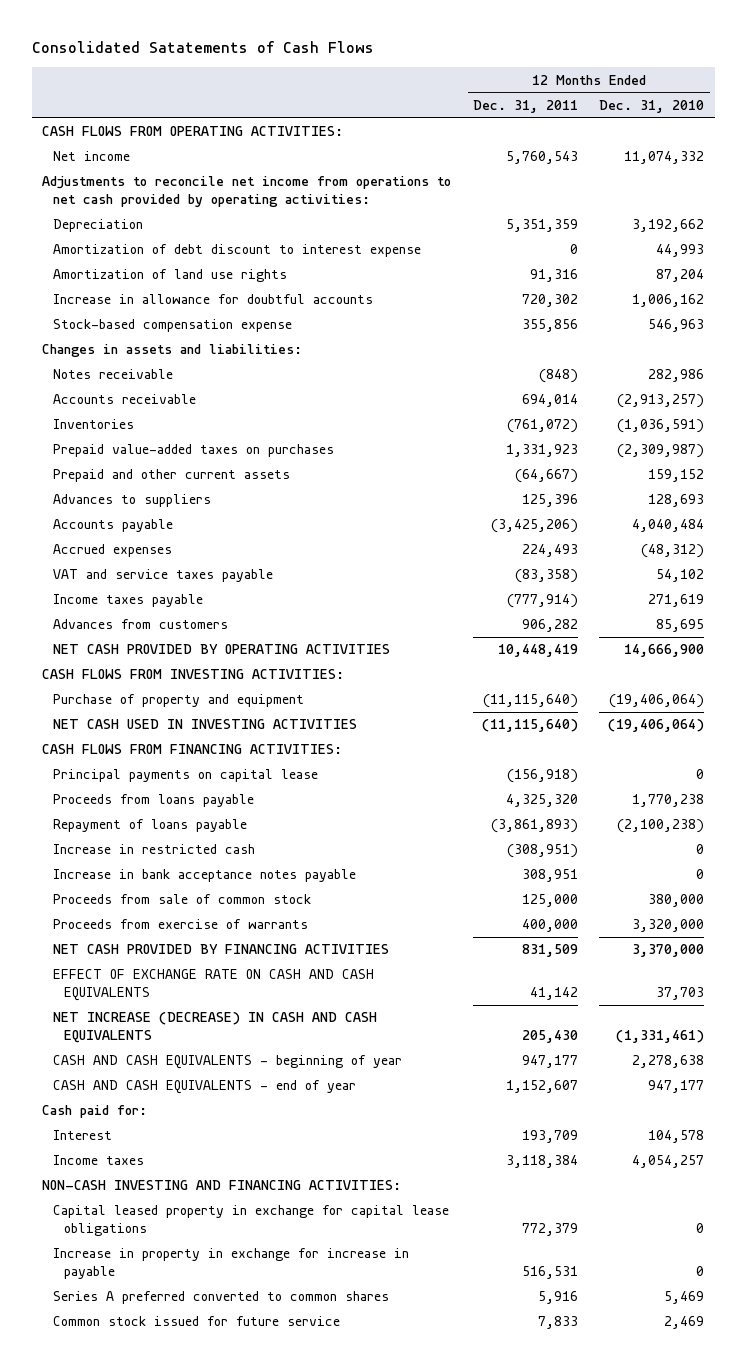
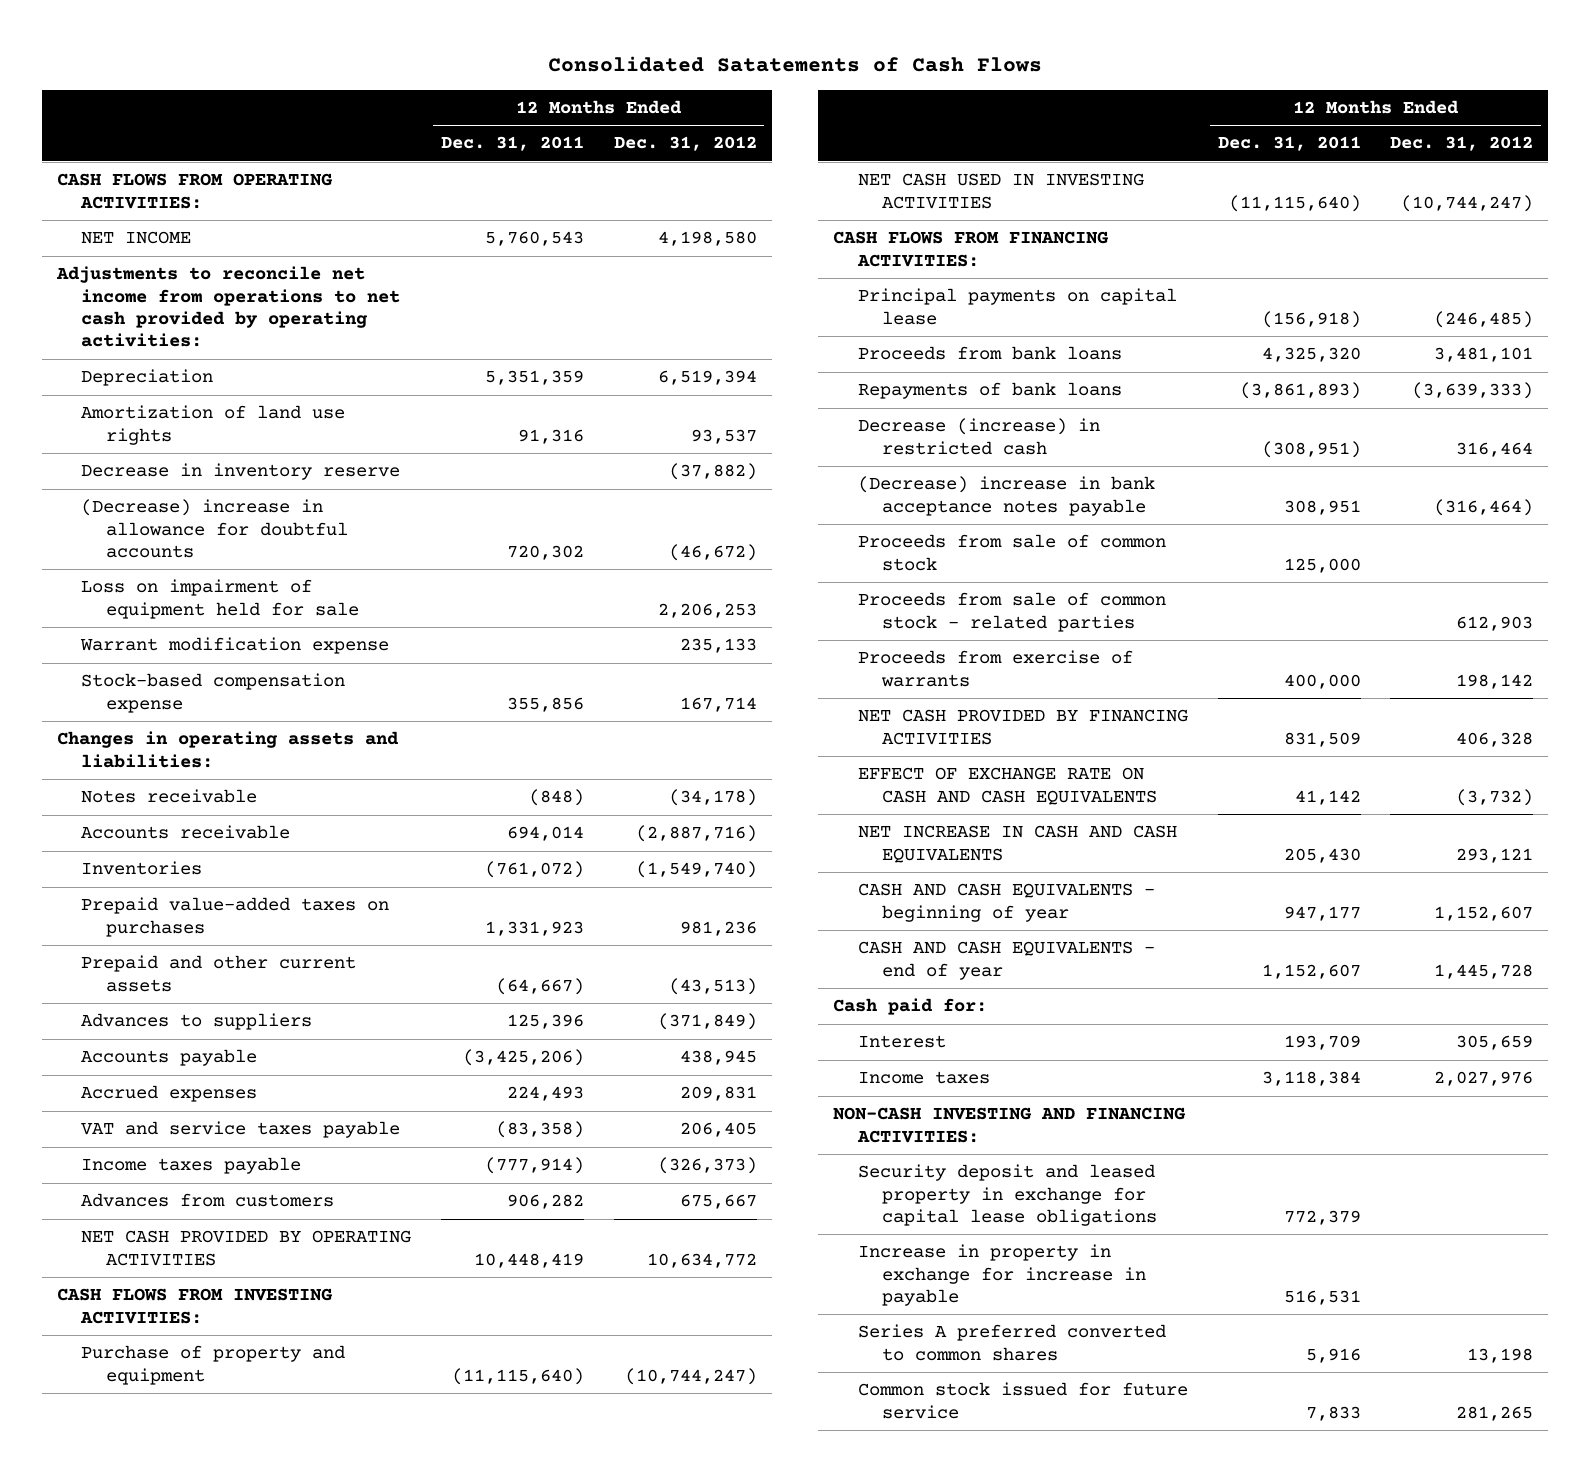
- | 12 Months Ended Dec. 31, 2011 | 12 Months Ended Dec. 31, 2010
+ | 12 Months Ended Dec. 31, 2011 | 12 Months Ended Dec. 31, 2012
- Net income | 5,760,543 | 11,074,332
+ NET INCOME | 5,760,543 | 4,198,580
- Amortization of debt discount to interest expense | 0 | 44,993
- Increase in allowance for doubtful accounts | 720,302 | 1,006,162
+ Decrease in inventory reserve | | (37,882)
+ (Decrease) increase in allowance for doubtful accounts | 720,302 | (46,672)
+ Loss on impairment of equipment held for sale | | 2,206,253
+ Warrant modification expense | | 235,133
- Changes in assets and liabilities:
+ Changes in operating assets and liabilities:
- Proceeds from loans payable | 4,325,320 | 1,770,238
- Repayment of loans payable | (3,861,893) | (2,100,238)
- Increase in restricted cash | (308,951) | 0
- Increase in bank acceptance notes payable | 308,951 | 0
+ Proceeds from bank loans | 4,325,320 | 3,481,101
+ Repayments of bank loans | (3,861,893) | (3,639,333)
+ Decrease (increase) in restricted cash | (308,951) | 316,464
+ (Decrease) increase in bank acceptance notes payable | 308,951 | (316,464)
+ Proceeds from sale of common stock - related parties | | 612,903
- NET INCREASE (DECREASE) IN CASH AND CASH EQUIVALENTS | 205,430 | (1,331,461)
+ NET INCREASE IN CASH AND CASH EQUIVALENTS | 205,430 | 293,121
- Capital leased property in exchange for capital lease obligations | 772,379 | 0
+ Security deposit and leased property in exchange for capital lease obligations | 772,379 |

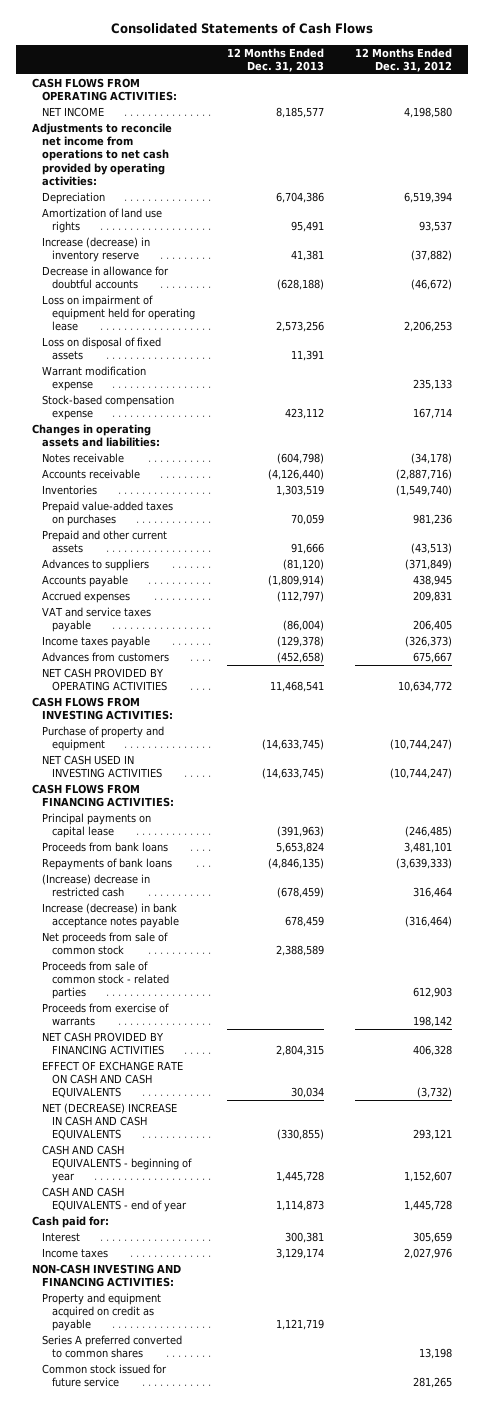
- Consolidated Satatements of Cash Flows
+ Consolidated Statements of Cash Flows
- | 12 Months Ended Dec. 31, 2011 | 12 Months Ended Dec. 31, 2012
+ | 12 Months Ended Dec. 31, 2013 | 12 Months Ended Dec. 31, 2012
- Decrease in inventory reserve | | (37,882)
- (Decrease) increase in allowance for doubtful accounts | 720,302 | (46,672)
- Loss on impairment of equipment held for sale | | 2,206,253
+ Increase (decrease) in inventory reserve | 41,381 | (37,882)
+ Decrease in allowance for doubtful accounts | (628,188) | (46,672)
+ Loss on impairment of equipment held for operating lease | 2,573,256 | 2,206,253
+ Loss on disposal of fixed assets | 11,391 |
- Decrease (increase) in restricted cash | (308,951) | 316,464
- (Decrease) increase in bank acceptance notes payable | 308,951 | (316,464)
- Proceeds from sale of common stock | 125,000 |
+ (Increase) decrease in restricted cash | (678,459) | 316,464
+ Increase (decrease) in bank acceptance notes payable | 678,459 | (316,464)
+ Net proceeds from sale of common stock | 2,388,589 |
- NET INCREASE IN CASH AND CASH EQUIVALENTS | 205,430 | 293,121
+ NET (DECREASE) INCREASE IN CASH AND CASH EQUIVALENTS | (330,855) | 293,121
- Security deposit and leased property in exchange for capital lease obligations | 772,379 |
- Increase in property in exchange for increase in payable | 516,531 |
+ Property and equipment acquired on credit as payable | 1,121,719 |

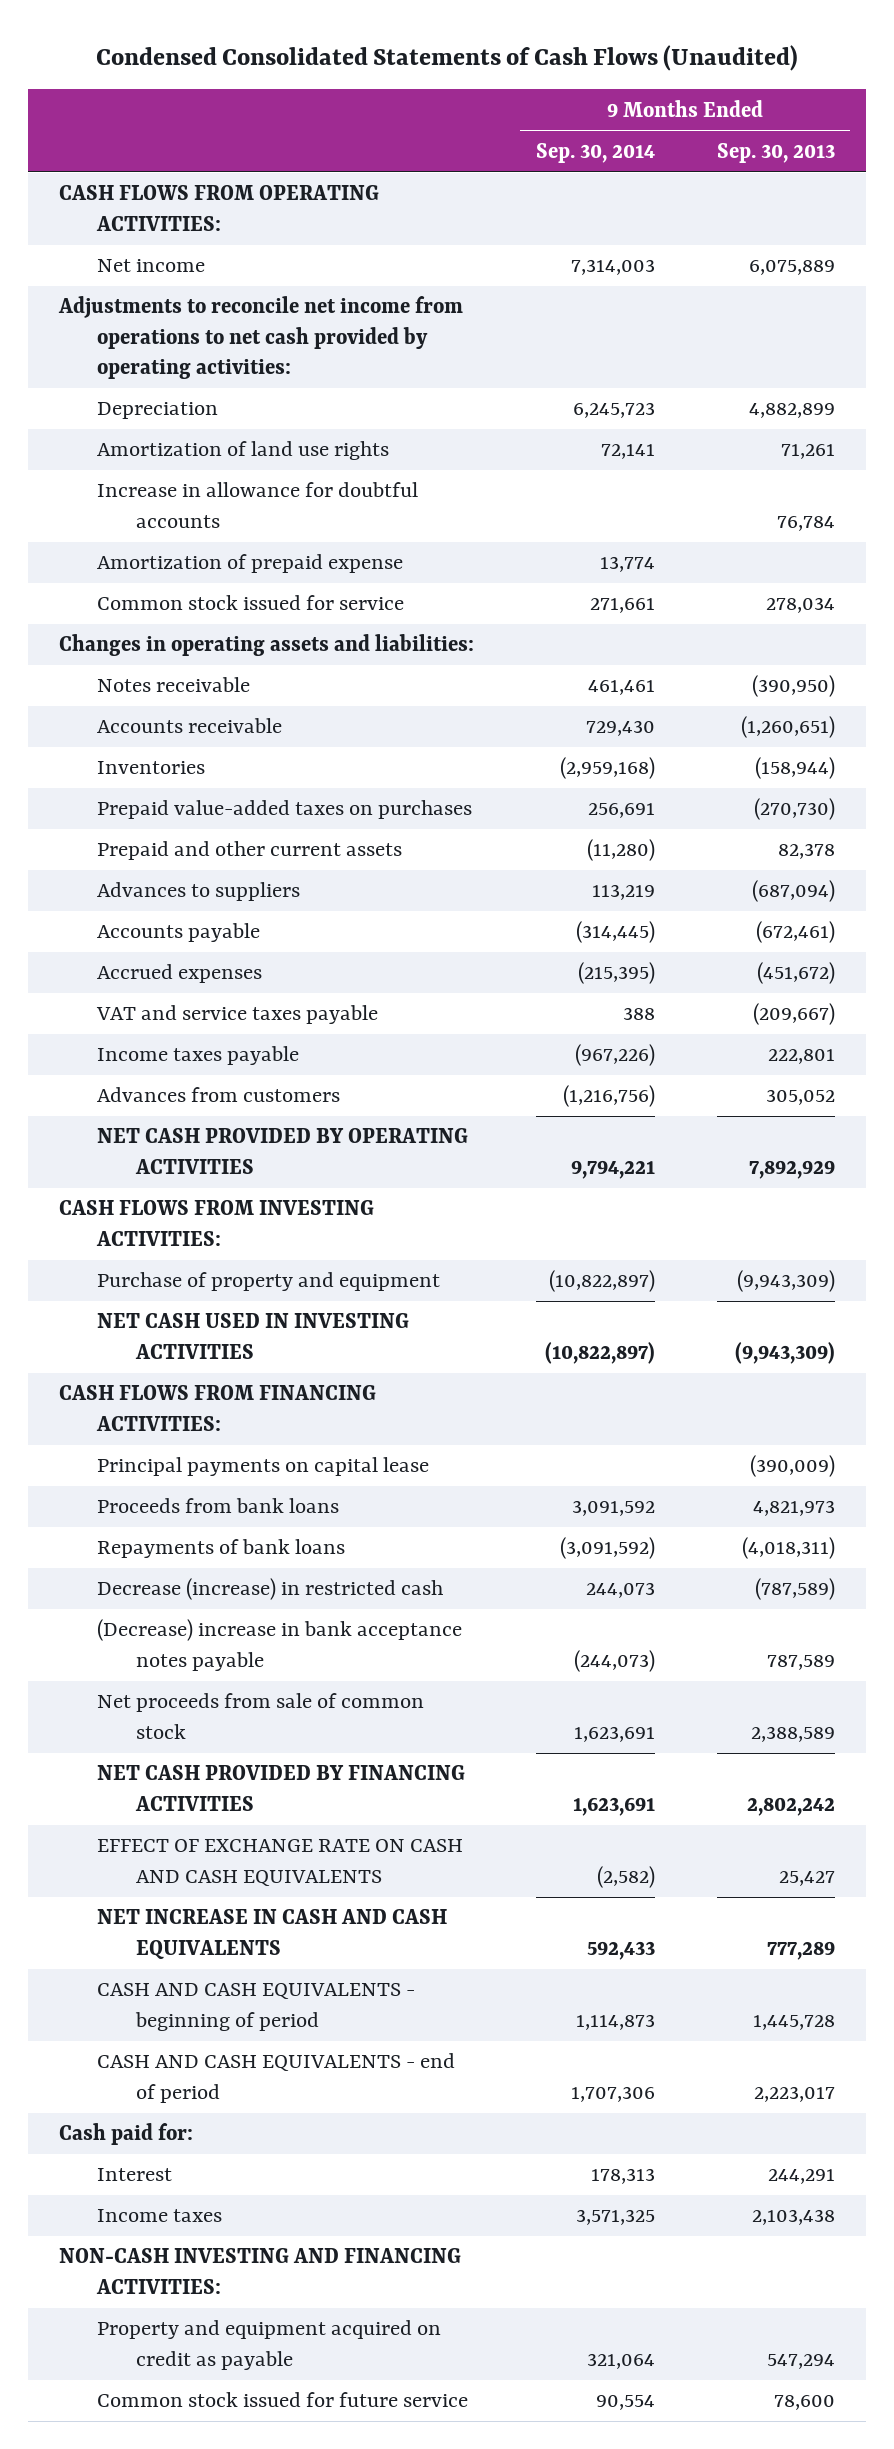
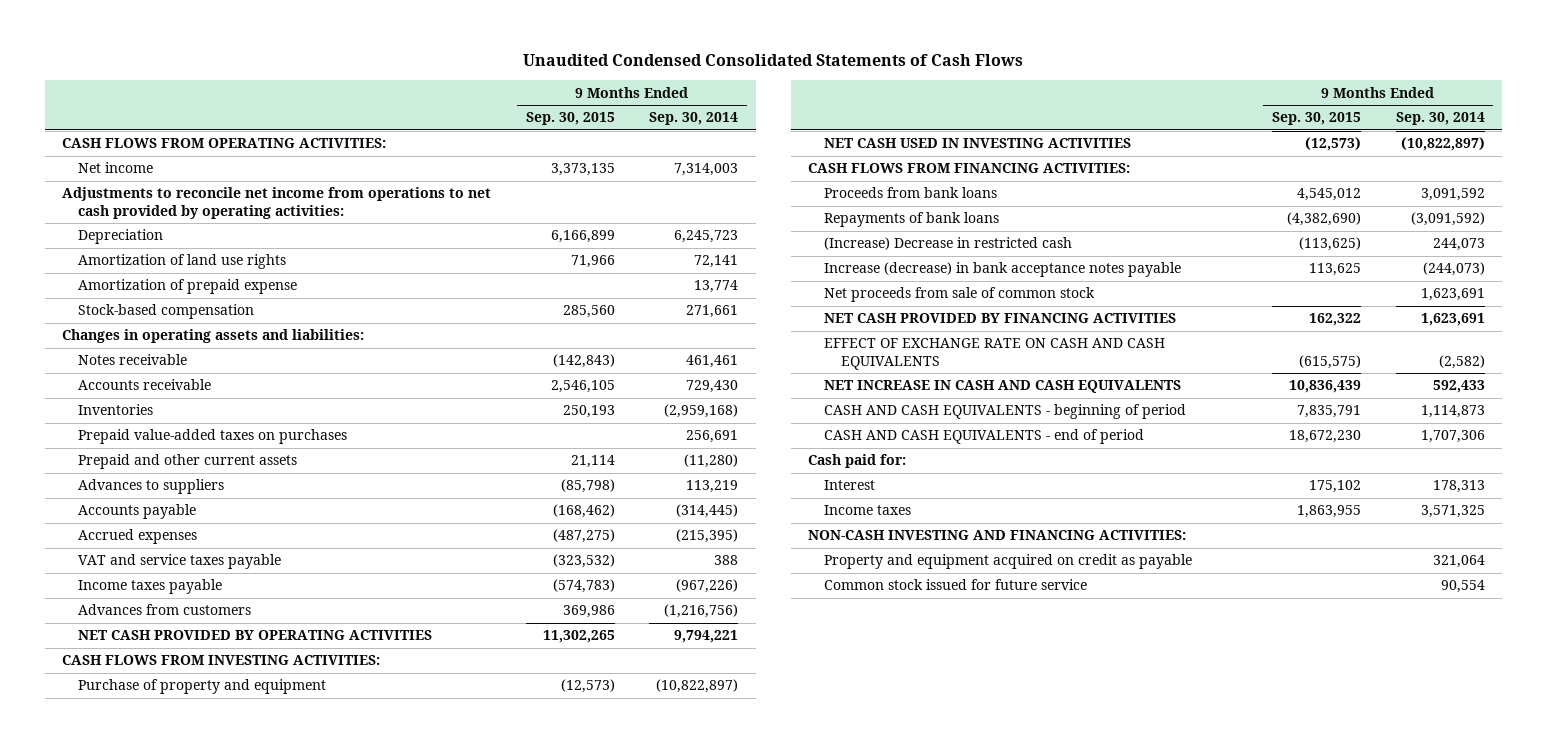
- Condensed Consolidated Statements of Cash Flows (Unaudited)
+ Unaudited Condensed Consolidated Statements of Cash Flows
- | 9 Months Ended Sep. 30, 2014 | 9 Months Ended Sep. 30, 2013
+ | 9 Months Ended Sep. 30, 2015 | 9 Months Ended Sep. 30, 2014
- Increase in allowance for doubtful accounts | | 76,784
- Common stock issued for service | 271,661 | 278,034
+ Stock-based compensation | 285,560 | 271,661
- Principal payments on capital lease | | (390,009)
- Decrease (increase) in restricted cash | 244,073 | (787,589)
- (Decrease) increase in bank acceptance notes payable | (244,073) | 787,589
+ (Increase) Decrease in restricted cash | (113,625) | 244,073
+ Increase (decrease) in bank acceptance notes payable | 113,625 | (244,073)

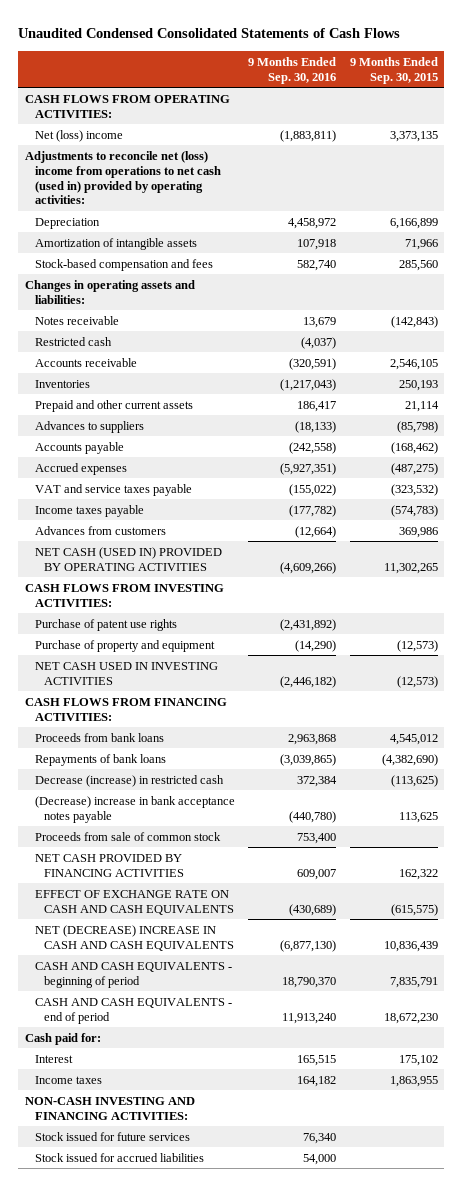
- | 9 Months Ended Sep. 30, 2015 | 9 Months Ended Sep. 30, 2014
+ | 9 Months Ended Sep. 30, 2016 | 9 Months Ended Sep. 30, 2015
- Net income | 3,373,135 | 7,314,003
- Adjustments to reconcile net income from operations to net cash provided by operating activities:
+ Net (loss) income | (1,883,811) | 3,373,135
+ Adjustments to reconcile net (loss) income from operations to net cash (used in) provided by operating activities:
- Amortization of land use rights | 71,966 | 72,141
- Amortization of prepaid expense | | 13,774
- Stock-based compensation | 285,560 | 271,661
+ Amortization of intangible assets | 107,918 | 71,966
+ Stock-based compensation and fees | 582,740 | 285,560
+ Restricted cash | (4,037) |
- Prepaid value-added taxes on purchases | | 256,691
- NET CASH PROVIDED BY OPERATING ACTIVITIES | 11,302,265 | 9,794,221
+ NET CASH (USED IN) PROVIDED BY OPERATING ACTIVITIES | (4,609,266) | 11,302,265
+ Purchase of patent use rights | (2,431,892) |
- (Increase) Decrease in restricted cash | (113,625) | 244,073
- Increase (decrease) in bank acceptance notes payable | 113,625 | (244,073)
- Net proceeds from sale of common stock | | 1,623,691
+ Decrease (increase) in restricted cash | 372,384 | (113,625)
+ (Decrease) increase in bank acceptance notes payable | (440,780) | 113,625
+ Proceeds from sale of common stock | 753,400 |
- NET INCREASE IN CASH AND CASH EQUIVALENTS | 10,836,439 | 592,433
+ NET (DECREASE) INCREASE IN CASH AND CASH EQUIVALENTS | (6,877,130) | 10,836,439
- Property and equipment acquired on credit as payable | | 321,064
- Common stock issued for future service | | 90,554
+ Stock issued for future services | 76,340 |
+ Stock issued for accrued liabilities | 54,000 |

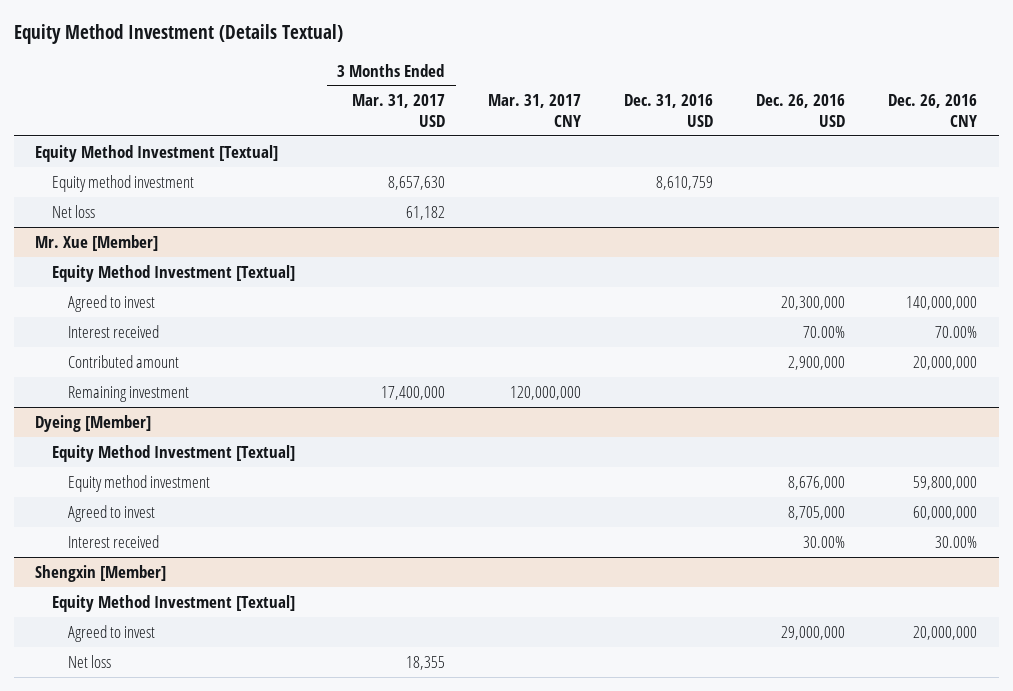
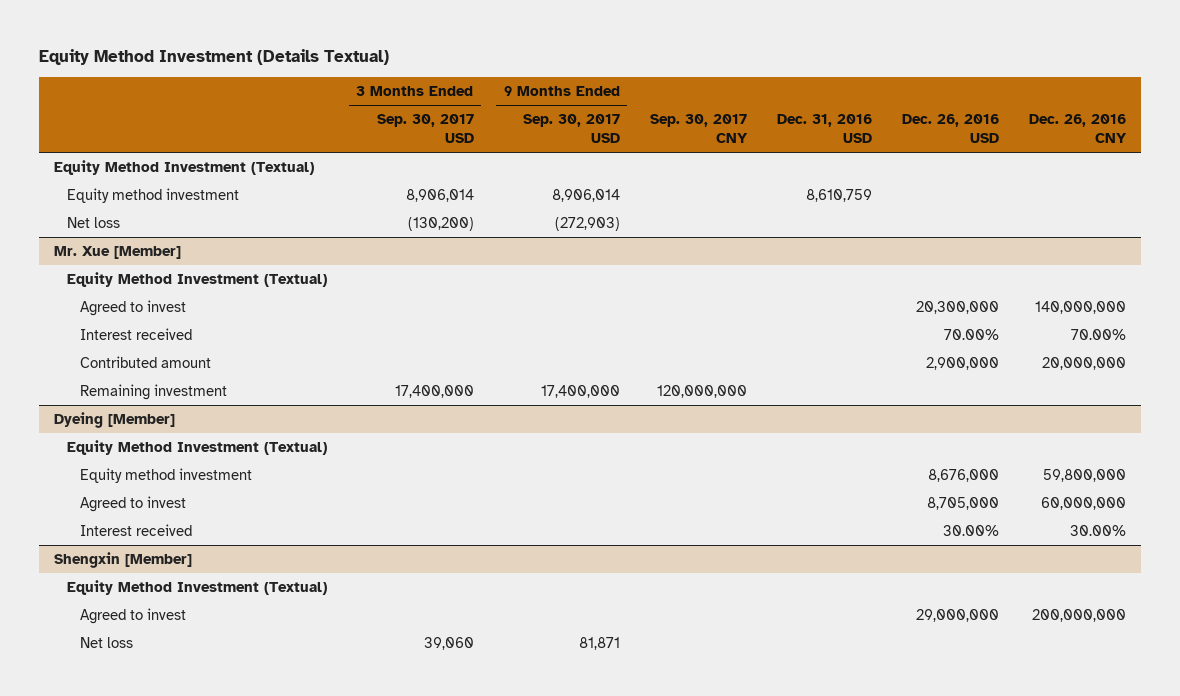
- | 3 Months Ended Mar. 31, 2017 USD | Mar. 31, 2017 CNY | Dec. 31, 2016 USD | Dec. 26, 2016 USD | Dec. 26, 2016 CNY
+ | 3 Months Ended Sep. 30, 2017 USD | 9 Months Ended Sep. 30, 2017 USD | Sep. 30, 2017 CNY | Dec. 31, 2016 USD | Dec. 26, 2016 USD | Dec. 26, 2016 CNY
- Equity Method Investment [Textual]
+ Equity Method Investment (Textual)
@ Mr. Xue [Member]
- Equity Method Investment [Textual]
+ Equity Method Investment (Textual)
@ Dyeing [Member]
- Equity Method Investment [Textual]
+ Equity Method Investment (Textual)
@ Shengxin [Member]
- Equity Method Investment [Textual]
- Agreed to invest | | | | 29,000,000 | 20,000,000
+ Equity Method Investment (Textual)
+ Agreed to invest | | | | | 29,000,000 | 200,000,000

